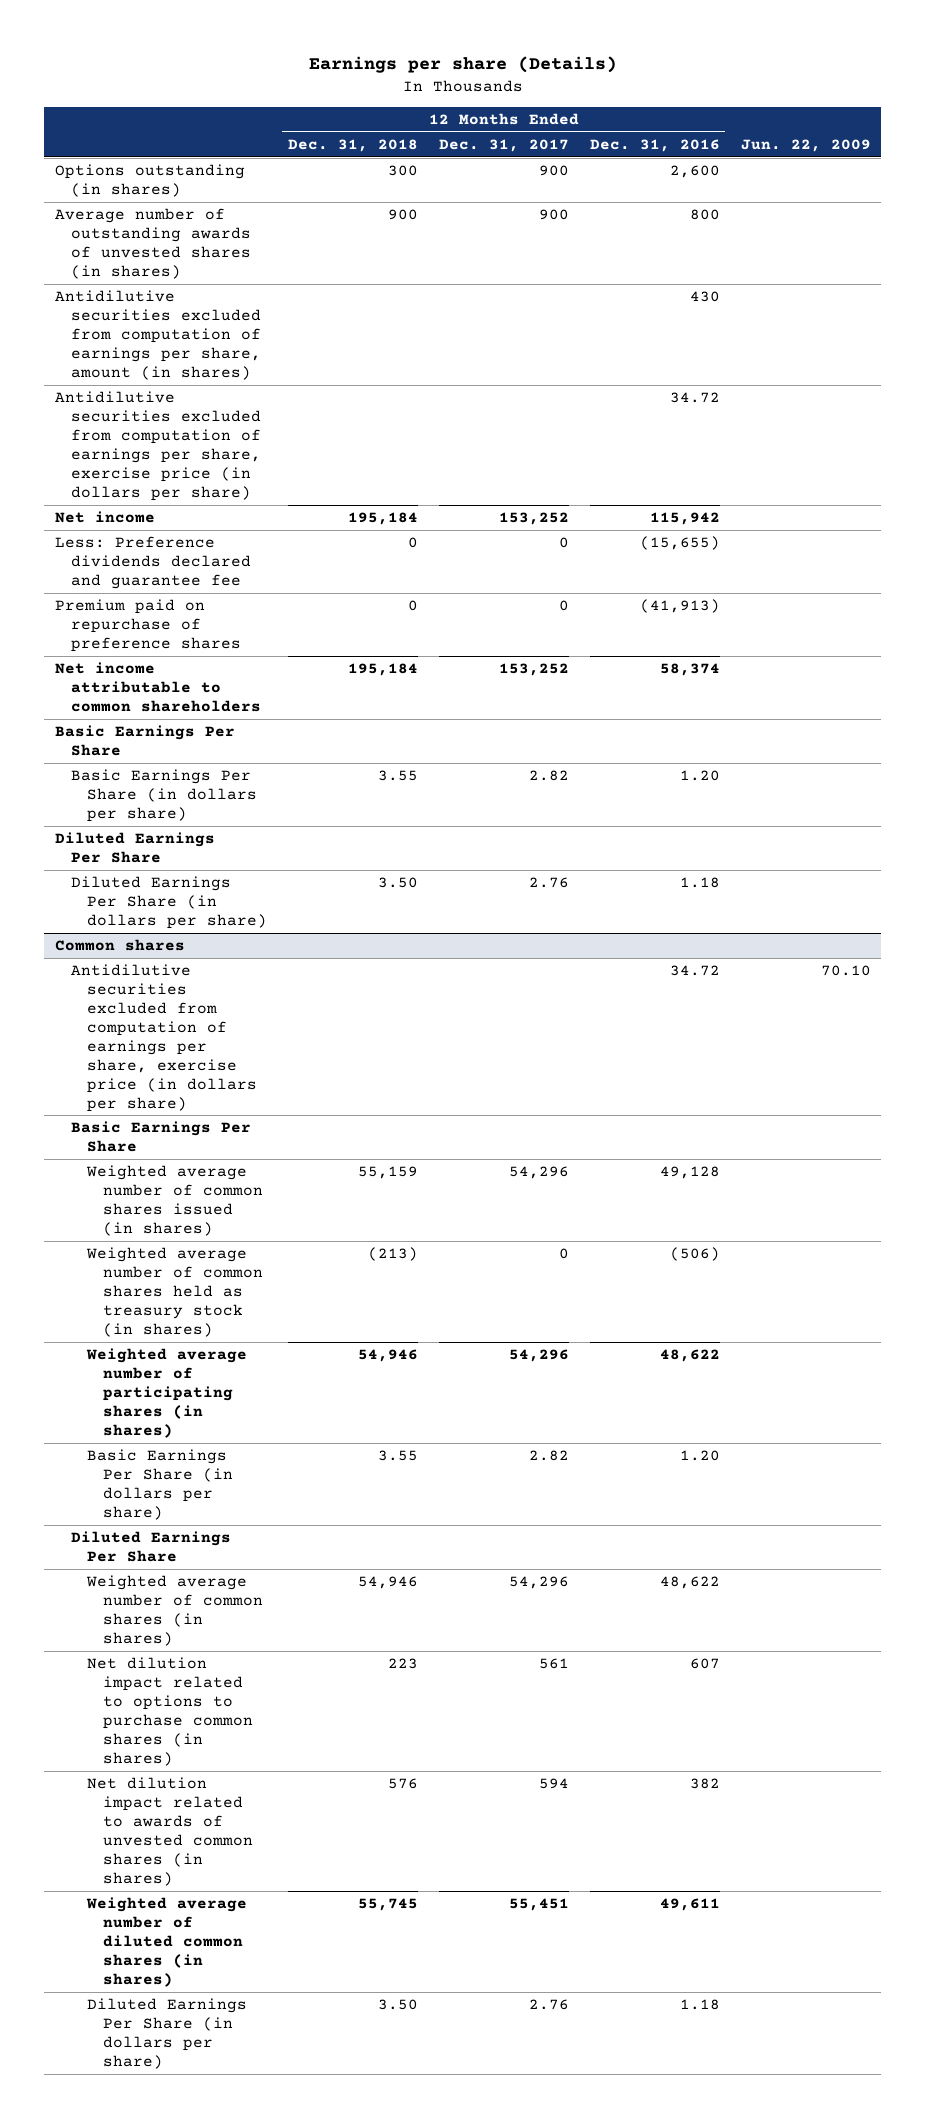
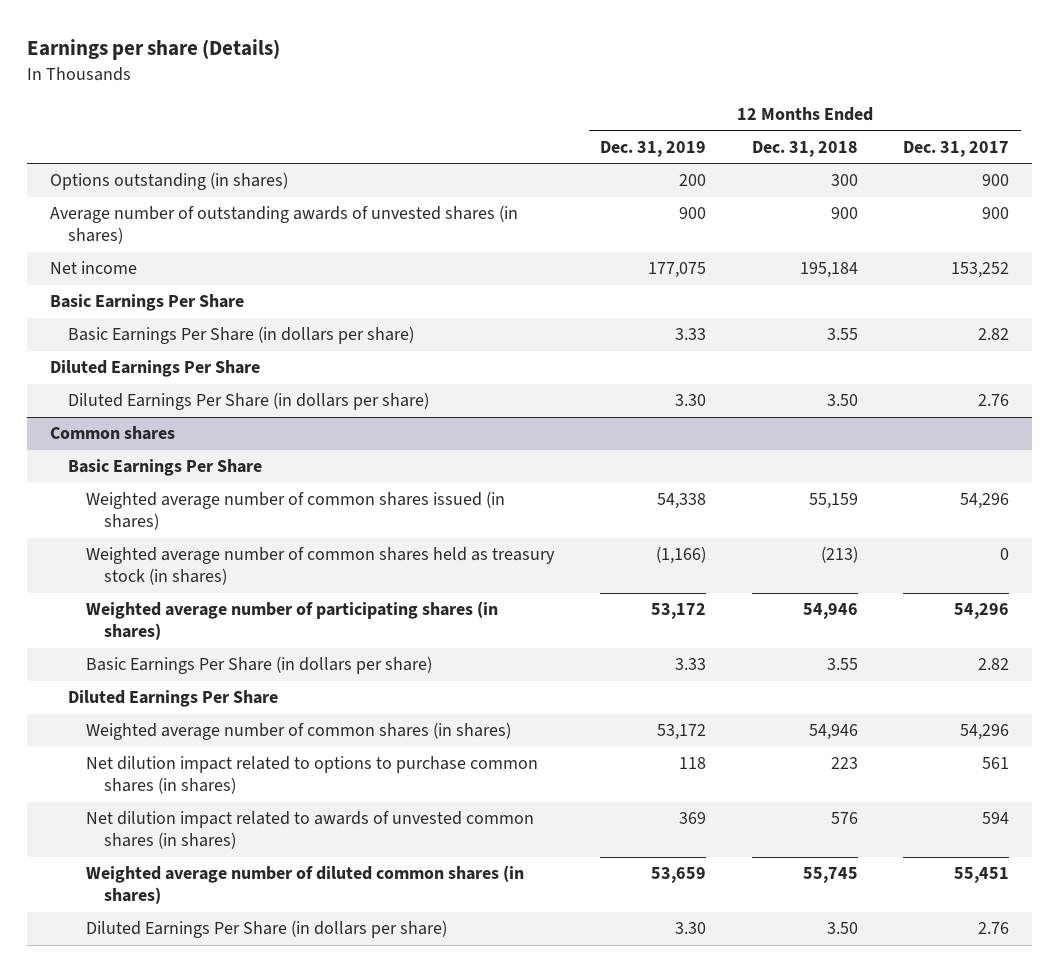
- | 12 Months Ended Dec. 31, 2018 | 12 Months Ended Dec. 31, 2017 | 12 Months Ended Dec. 31, 2016 | Jun. 22, 2009
+ | 12 Months Ended Dec. 31, 2019 | 12 Months Ended Dec. 31, 2018 | 12 Months Ended Dec. 31, 2017
- Antidilutive securities excluded from computation of earnings per share, amount (in shares) | | | 430 |
- Antidilutive securities excluded from computation of earnings per share, exercise price (in dollars per share) | | | 34.72 |
- Less: Preference dividends declared and guarantee fee | 0 | 0 | (15,655) |
- Premium paid on repurchase of preference shares | 0 | 0 | (41,913) |
- Net income attributable to common shareholders | 195,184 | 153,252 | 58,374 |
@ Common shares
- Antidilutive securities excluded from computation of earnings per share, exercise price (in dollars per share) | | | 34.72 | 70.10

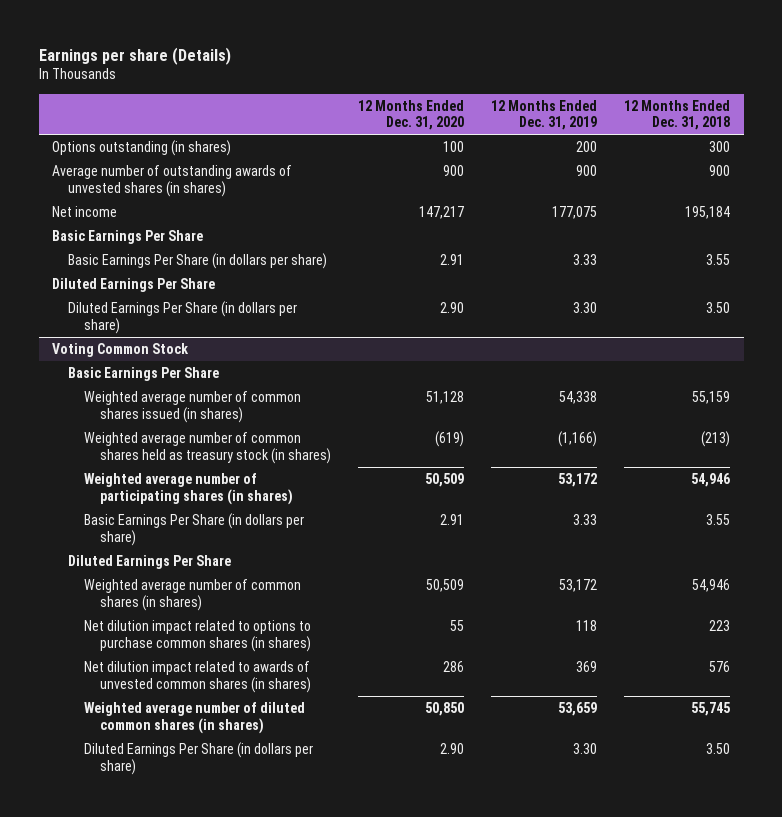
- | 12 Months Ended Dec. 31, 2019 | 12 Months Ended Dec. 31, 2018 | 12 Months Ended Dec. 31, 2017
+ | 12 Months Ended Dec. 31, 2020 | 12 Months Ended Dec. 31, 2019 | 12 Months Ended Dec. 31, 2018
- Common shares
+ Voting Common Stock

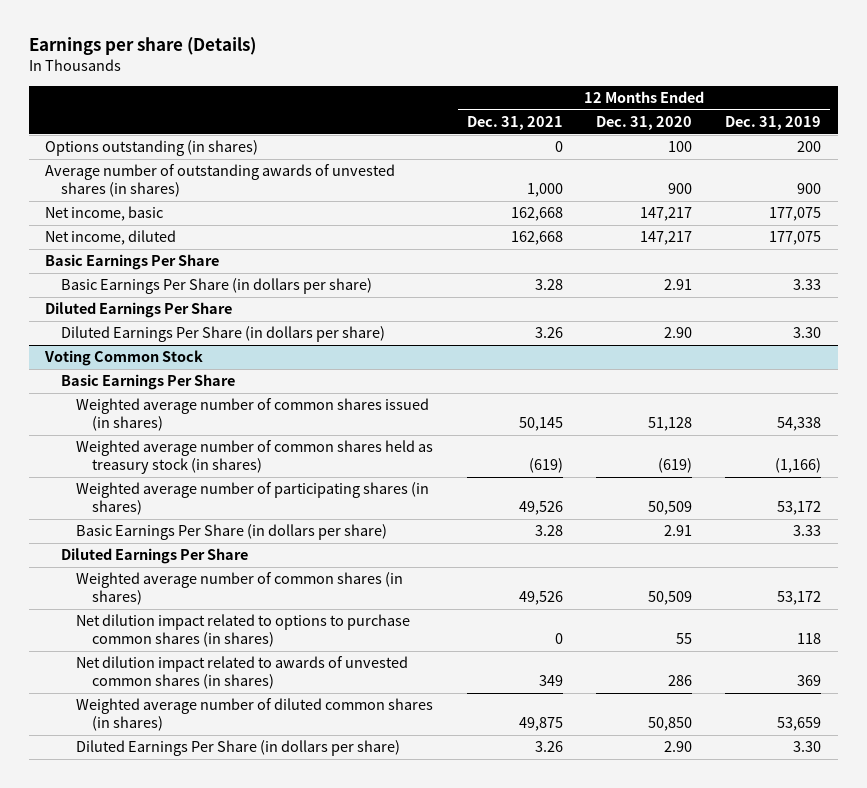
- | 12 Months Ended Dec. 31, 2020 | 12 Months Ended Dec. 31, 2019 | 12 Months Ended Dec. 31, 2018
+ | 12 Months Ended Dec. 31, 2021 | 12 Months Ended Dec. 31, 2020 | 12 Months Ended Dec. 31, 2019
- Net income | 147,217 | 177,075 | 195,184
+ Net income, basic | 162,668 | 147,217 | 177,075
+ Net income, diluted | 162,668 | 147,217 | 177,075

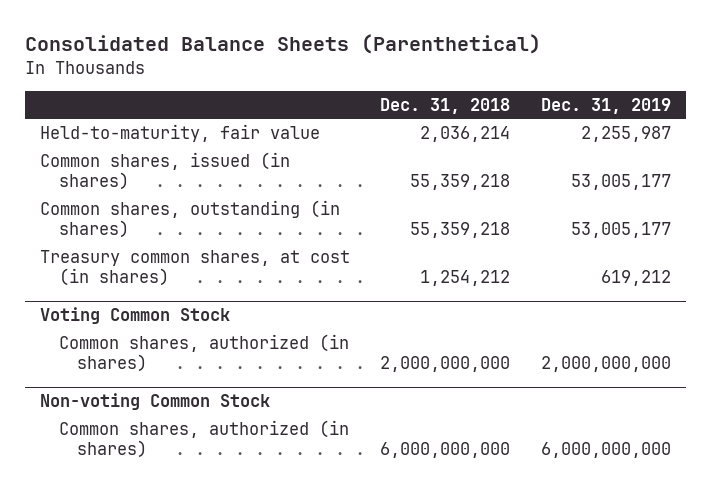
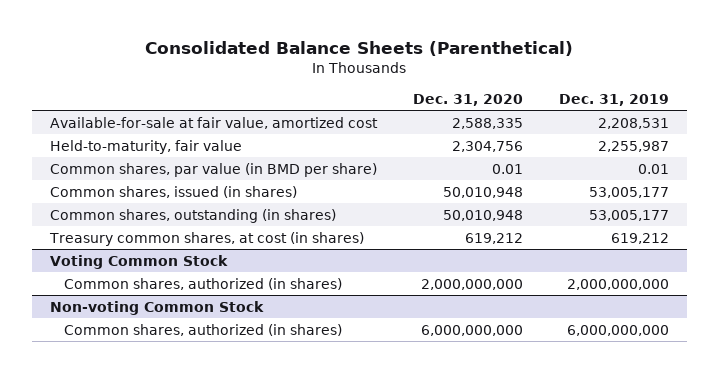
- | Dec. 31, 2018 | Dec. 31, 2019
+ | Dec. 31, 2020 | Dec. 31, 2019
+ Available-for-sale at fair value, amortized cost | 2,588,335 | 2,208,531
+ Common shares, par value (in BMD per share) | 0.01 | 0.01

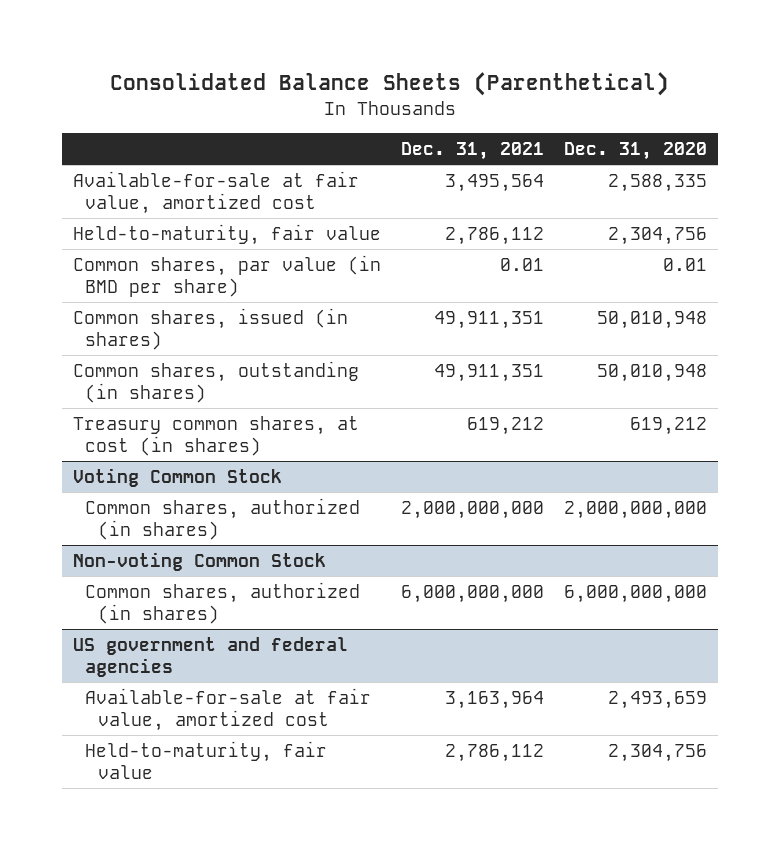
- | Dec. 31, 2020 | Dec. 31, 2019
+ | Dec. 31, 2021 | Dec. 31, 2020
+ US government and federal agencies
+ Available-for-sale at fair value, amortized cost | 3,163,964 | 2,493,659
+ Held-to-maturity, fair value | 2,786,112 | 2,304,756

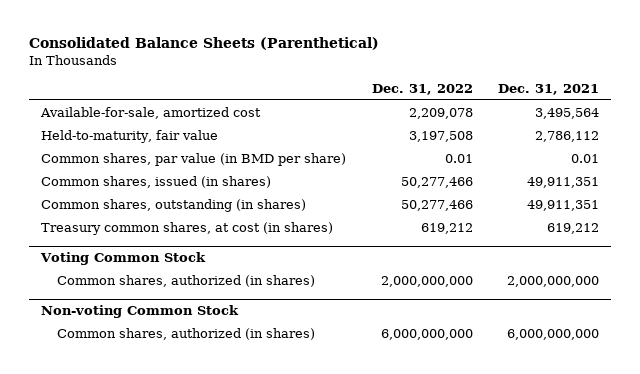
- | Dec. 31, 2021 | Dec. 31, 2020
+ | Dec. 31, 2022 | Dec. 31, 2021
- Available-for-sale at fair value, amortized cost | 3,495,564 | 2,588,335
+ Available-for-sale, amortized cost | 2,209,078 | 3,495,564
- US government and federal agencies
- Available-for-sale at fair value, amortized cost | 3,163,964 | 2,493,659
- Held-to-maturity, fair value | 2,786,112 | 2,304,756

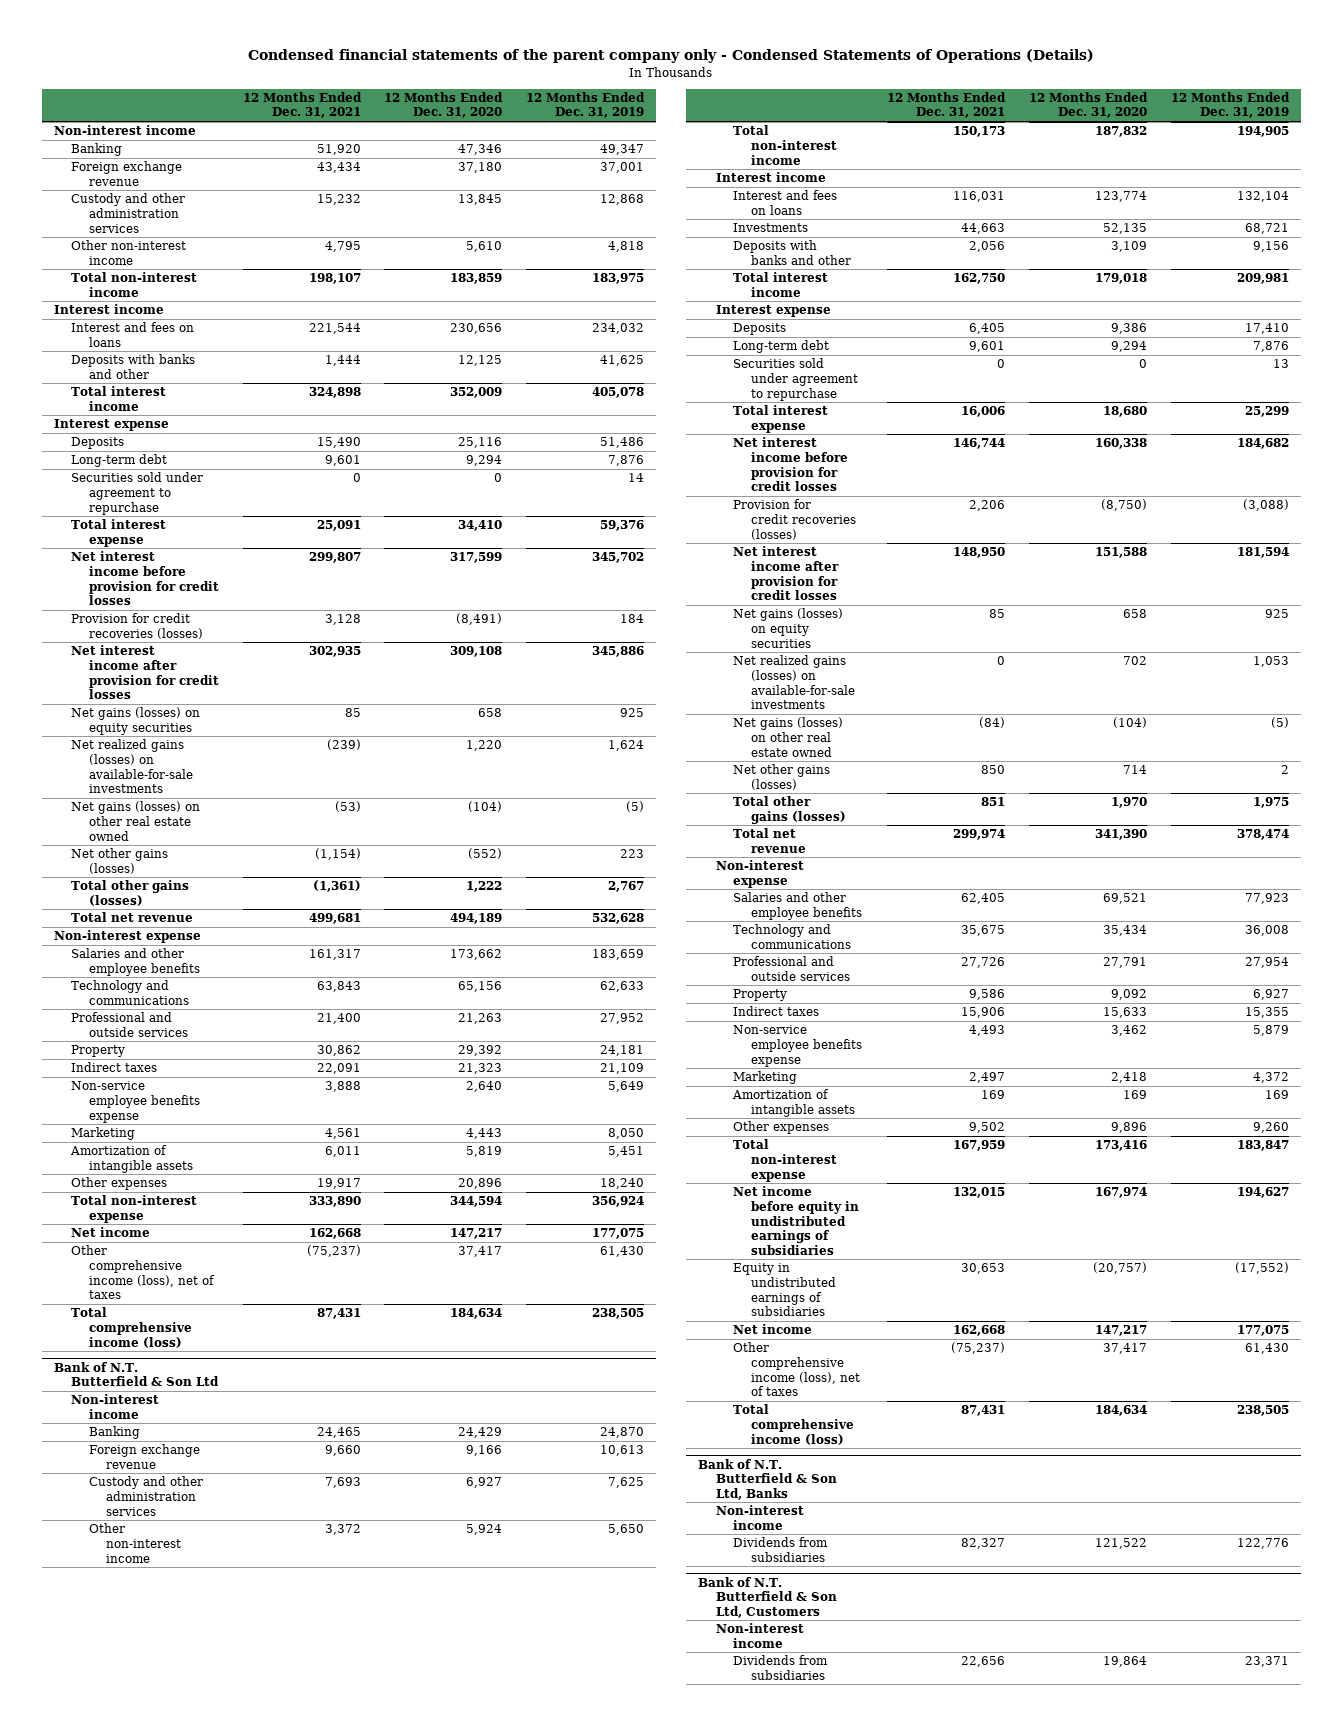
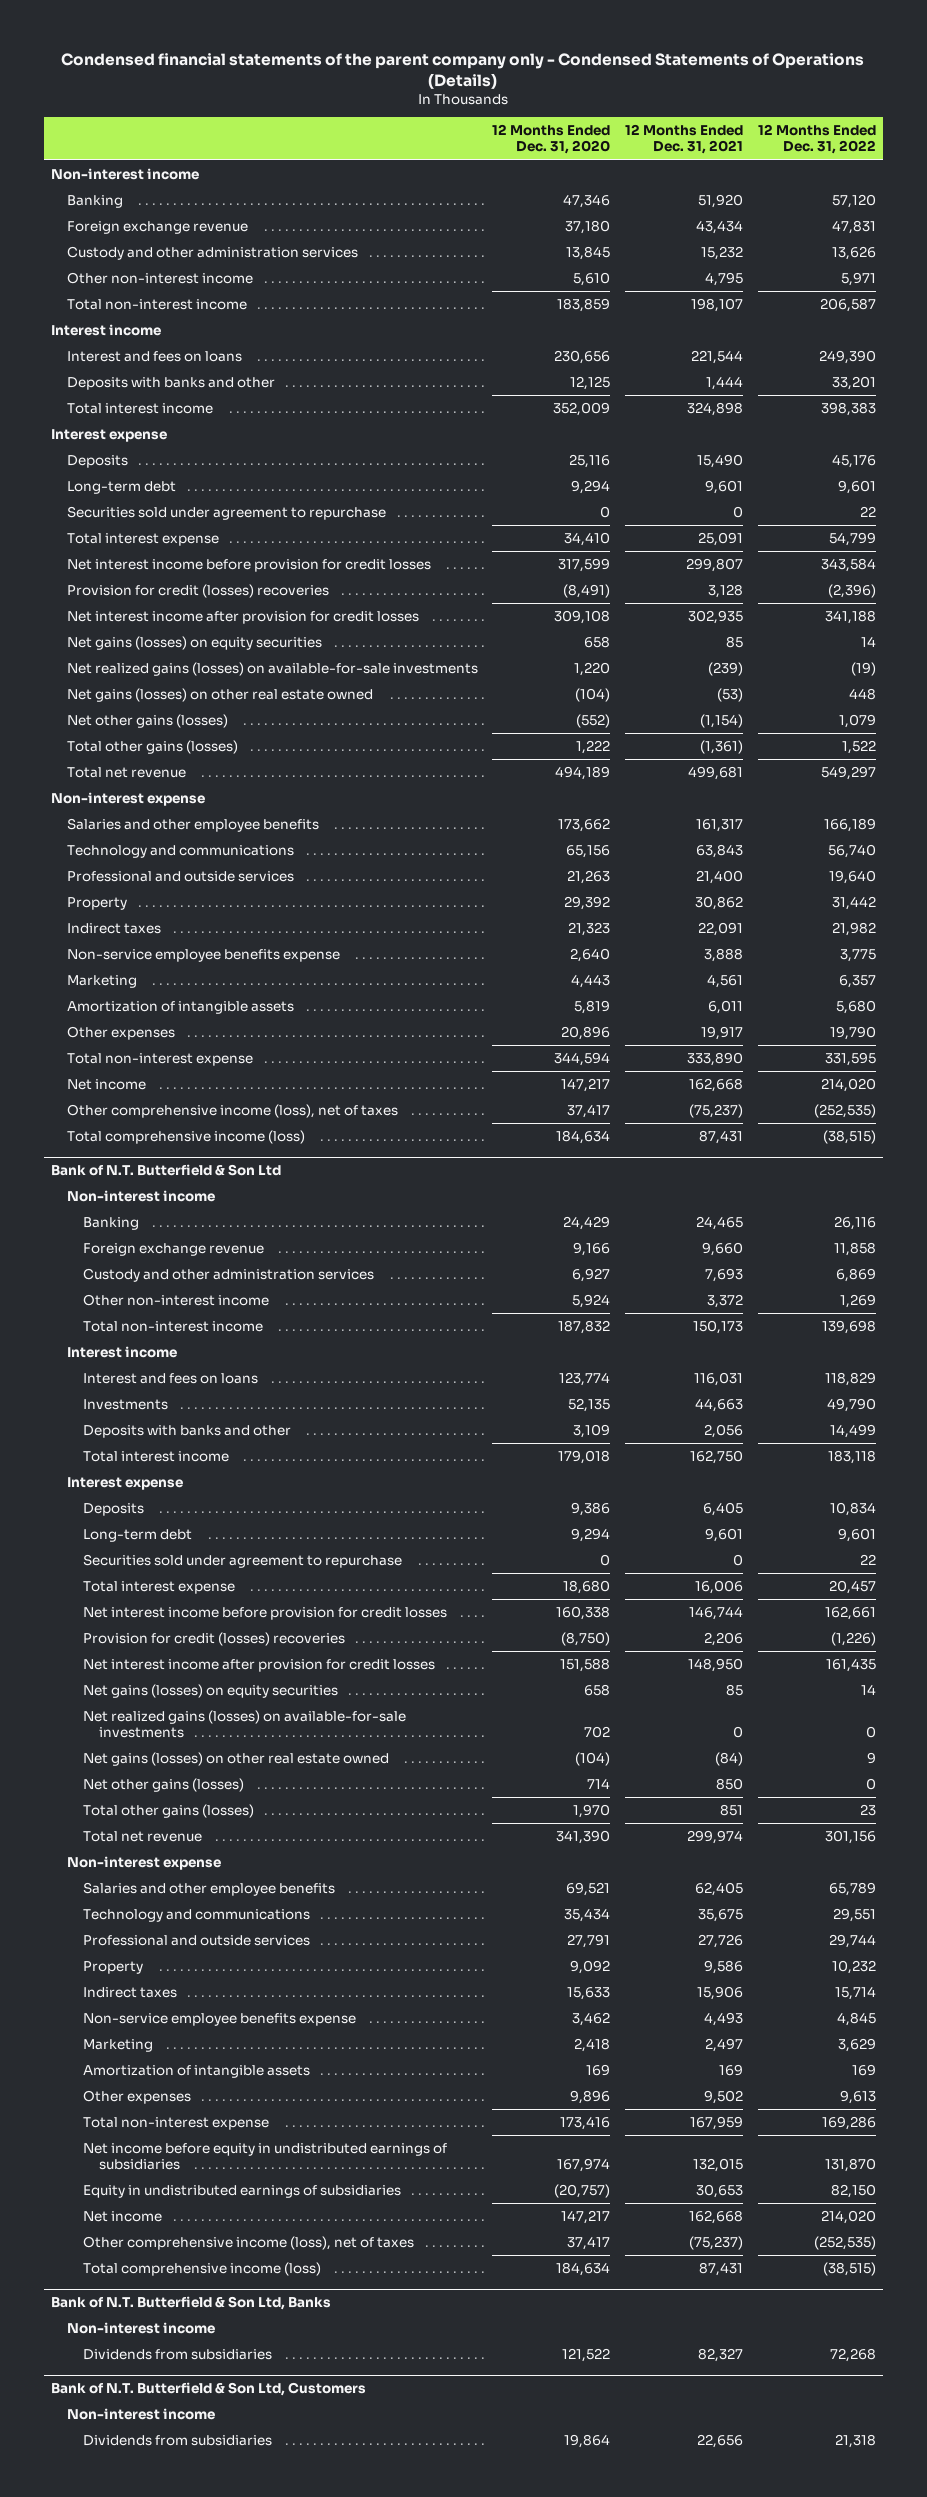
- | 12 Months Ended Dec. 31, 2021 | 12 Months Ended Dec. 31, 2020 | 12 Months Ended Dec. 31, 2019
+ | 12 Months Ended Dec. 31, 2020 | 12 Months Ended Dec. 31, 2021 | 12 Months Ended Dec. 31, 2022
- Provision for credit recoveries (losses) | 3,128 | (8,491) | 184
+ Provision for credit (losses) recoveries | (8,491) | 3,128 | (2,396)
@ Bank of N.T. Butterfield & Son Ltd
- Provision for credit recoveries (losses) | 2,206 | (8,750) | (3,088)
+ Provision for credit (losses) recoveries | (8,750) | 2,206 | (1,226)

